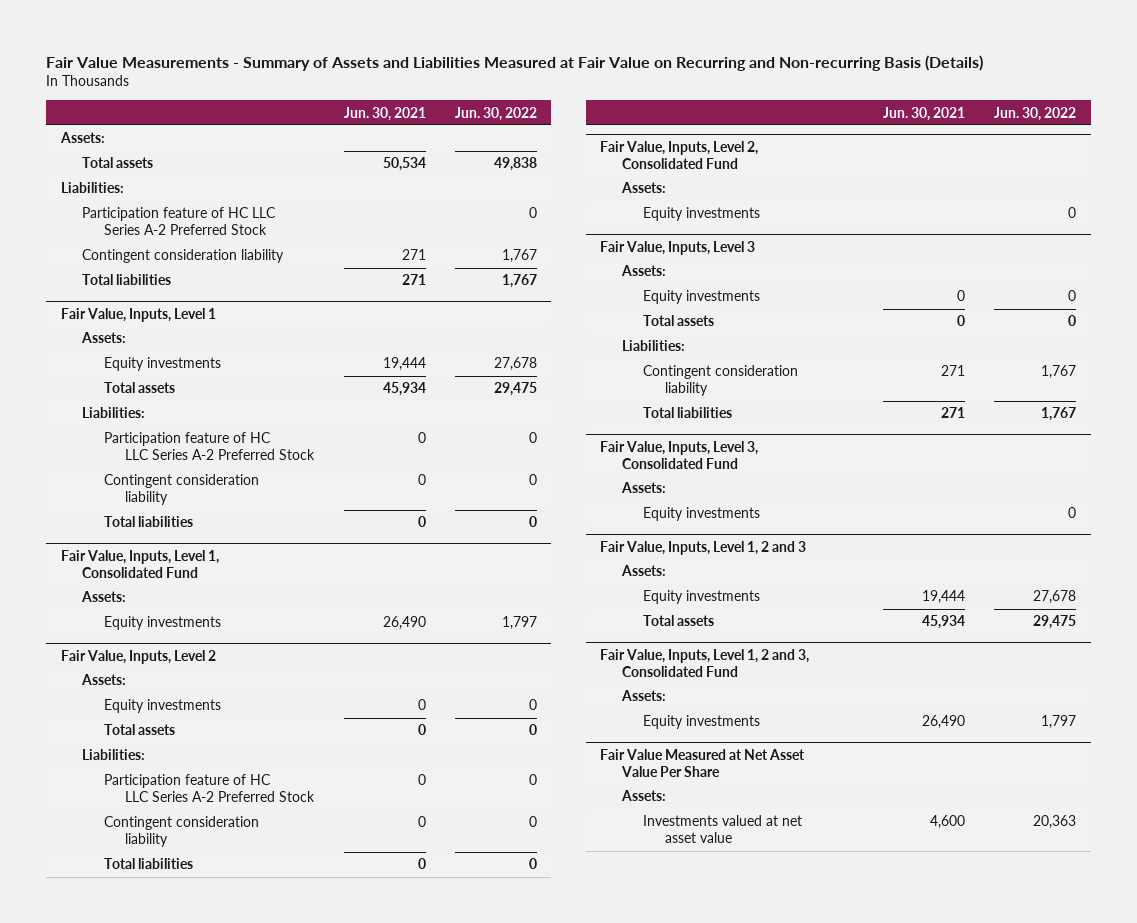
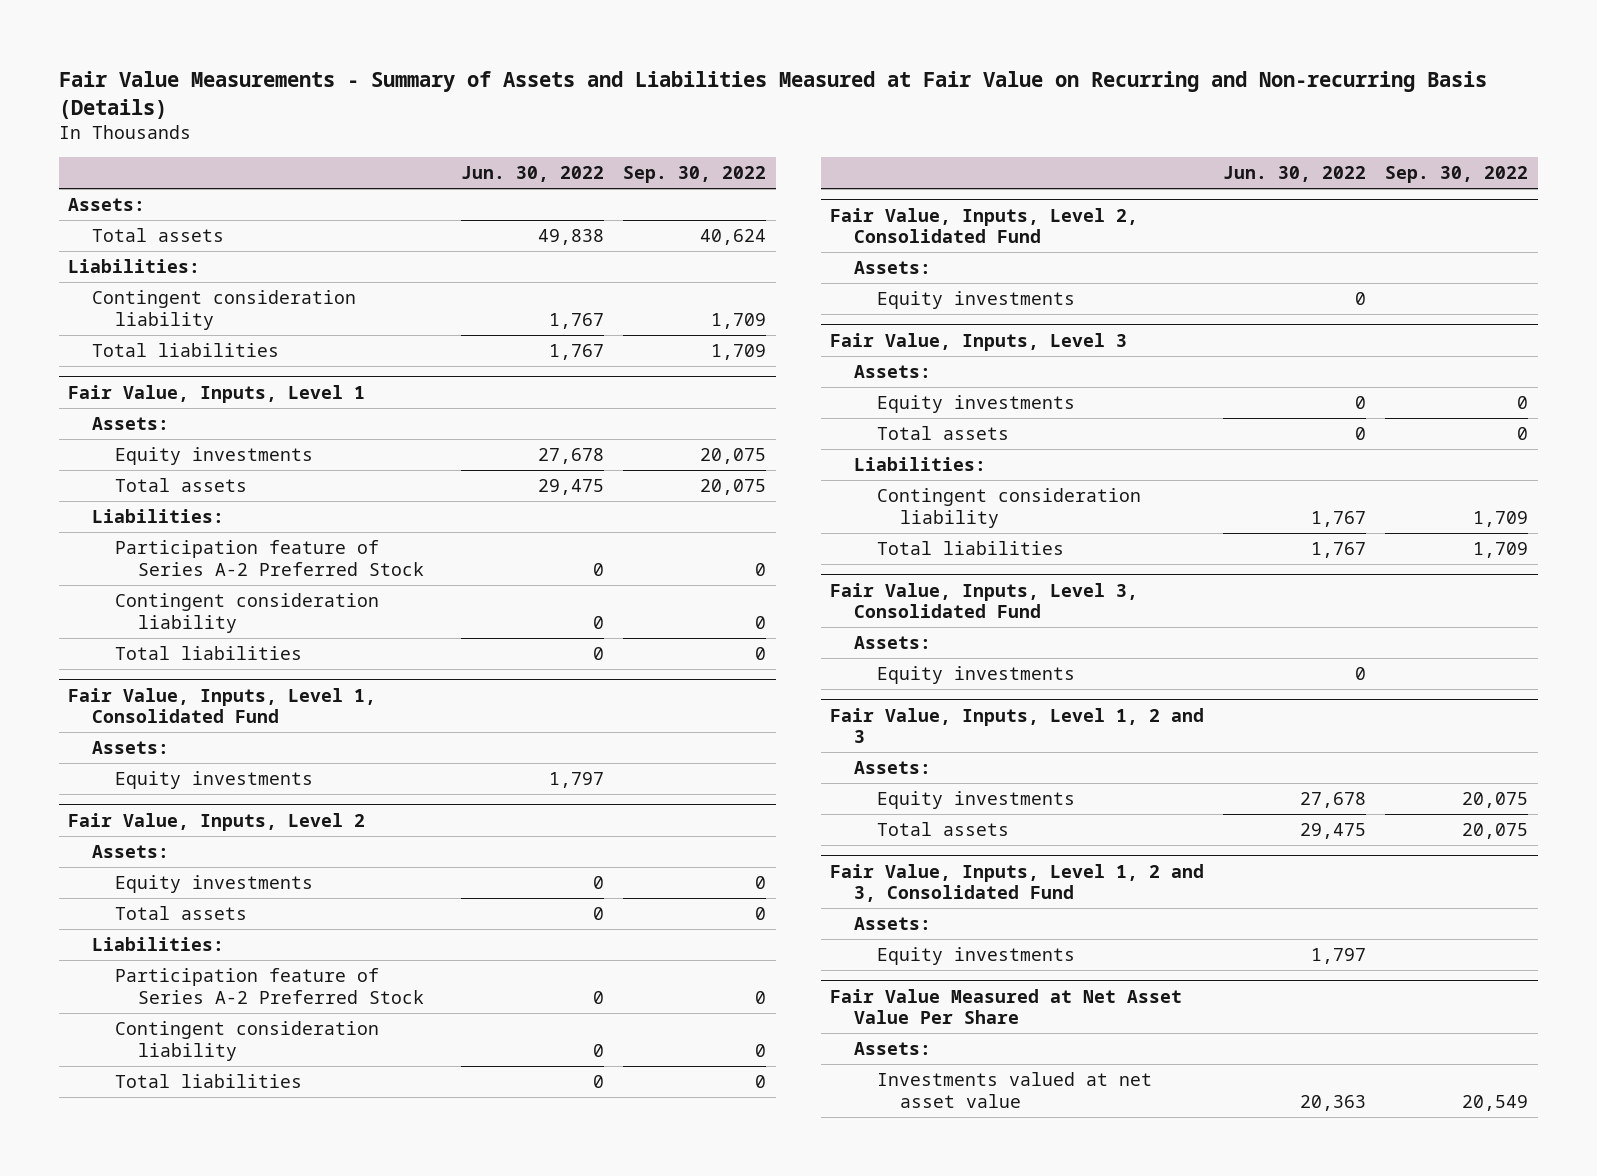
- | Jun. 30, 2021 | Jun. 30, 2022
+ | Jun. 30, 2022 | Sep. 30, 2022
- Participation feature of HC LLC Series A-2 Preferred Stock | | 0
@ Fair Value, Inputs, Level 1
- Participation feature of HC LLC Series A-2 Preferred Stock | 0 | 0
+ Participation feature of Series A-2 Preferred Stock | 0 | 0
@ Fair Value, Inputs, Level 2
- Participation feature of HC LLC Series A-2 Preferred Stock | 0 | 0
+ Participation feature of Series A-2 Preferred Stock | 0 | 0

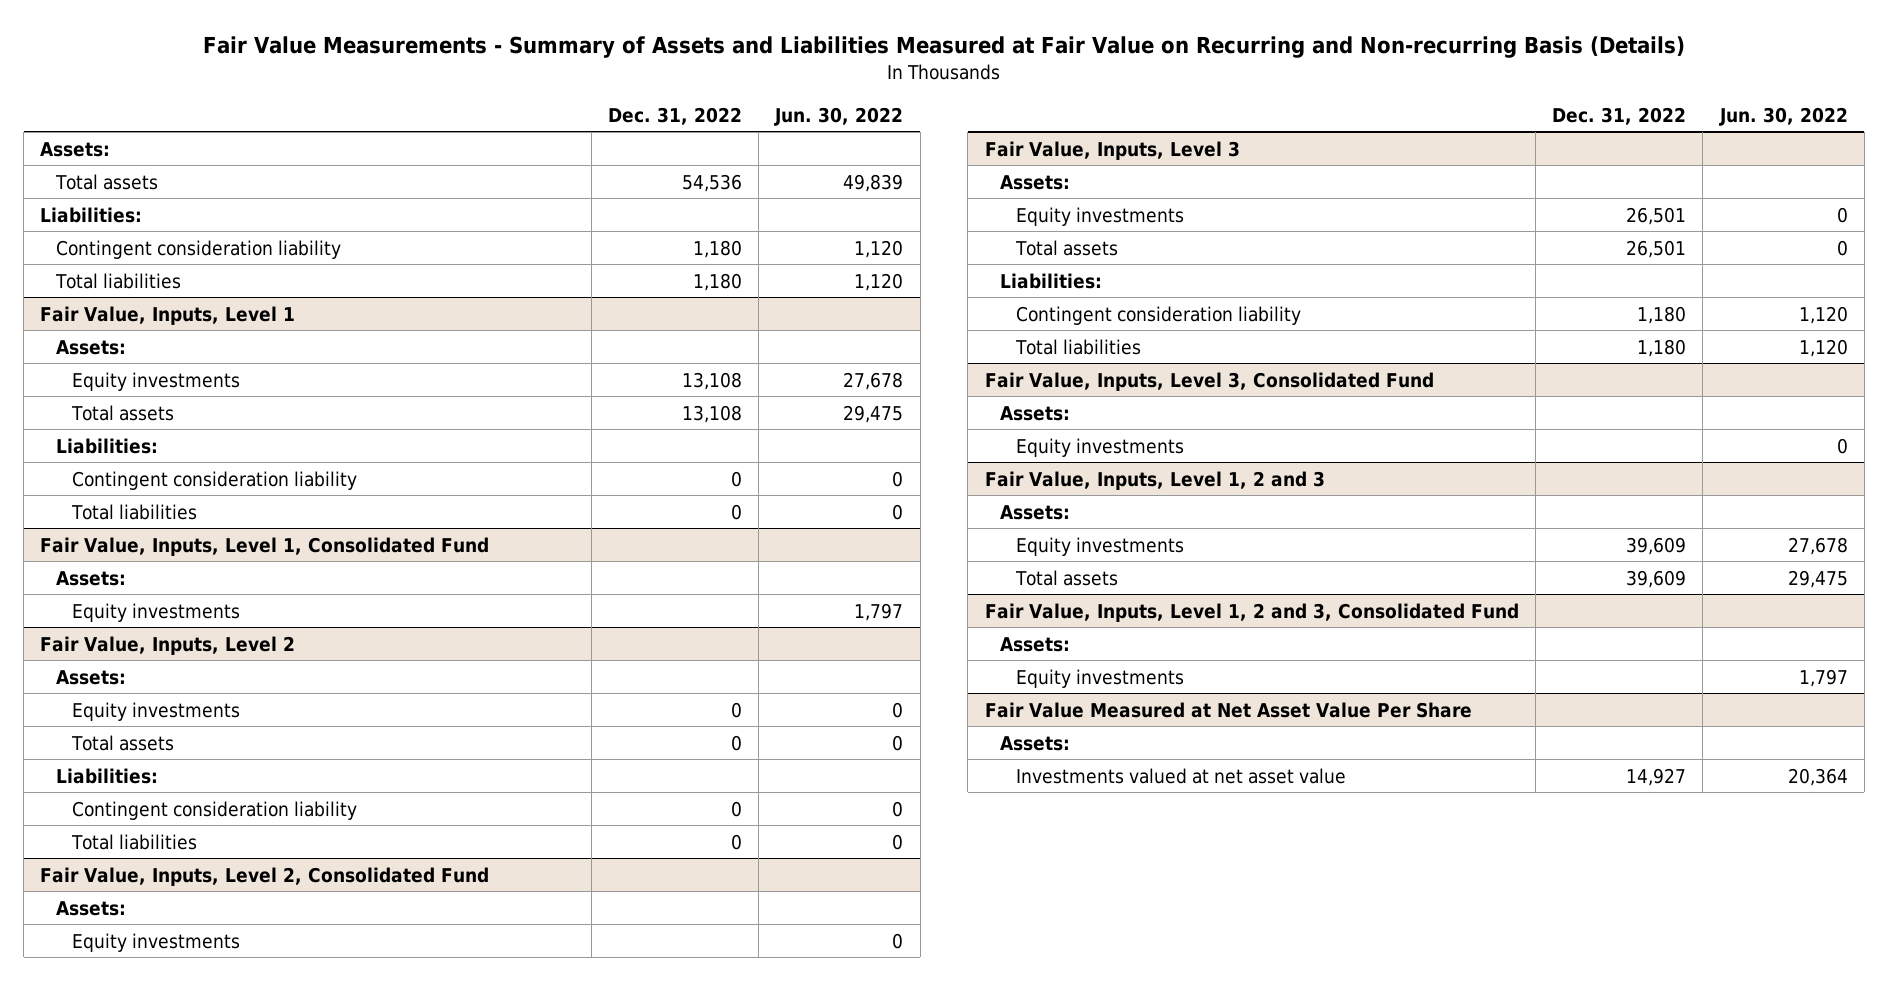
- | Jun. 30, 2022 | Sep. 30, 2022
+ | Dec. 31, 2022 | Jun. 30, 2022
- Total assets | 49,838 | 40,624
+ Total assets | 54,536 | 49,839
- Contingent consideration liability | 1,767 | 1,709
- Total liabilities | 1,767 | 1,709
+ Contingent consideration liability | 1,180 | 1,120
+ Total liabilities | 1,180 | 1,120
@ Fair Value, Inputs, Level 1
- Participation feature of Series A-2 Preferred Stock | 0 | 0
@ Fair Value, Inputs, Level 2
- Participation feature of Series A-2 Preferred Stock | 0 | 0
@ Fair Value, Inputs, Level 3
- Contingent consideration liability | 1,767 | 1,709
- Total liabilities | 1,767 | 1,709
+ Contingent consideration liability | 1,180 | 1,120
+ Total liabilities | 1,180 | 1,120
@ Fair Value Measured at Net Asset Value Per Share
- Investments valued at net asset value | 20,363 | 20,549
+ Investments valued at net asset value | 14,927 | 20,364

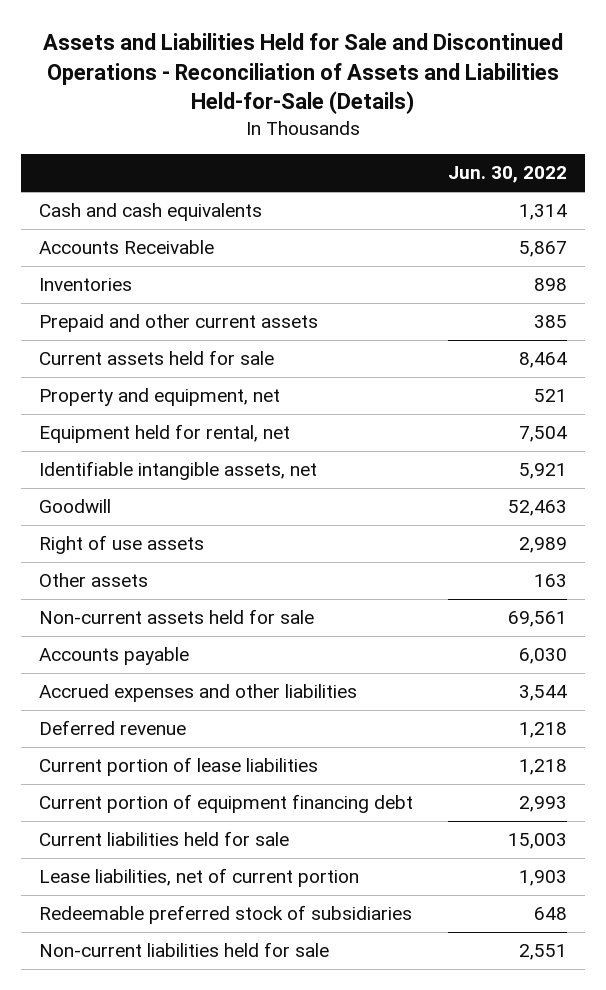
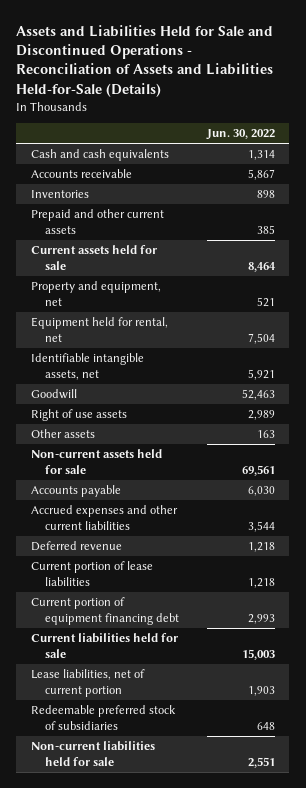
- Accounts Receivable | 5,867
+ Accounts receivable | 5,867
- Accrued expenses and other liabilities | 3,544
+ Accrued expenses and other current liabilities | 3,544

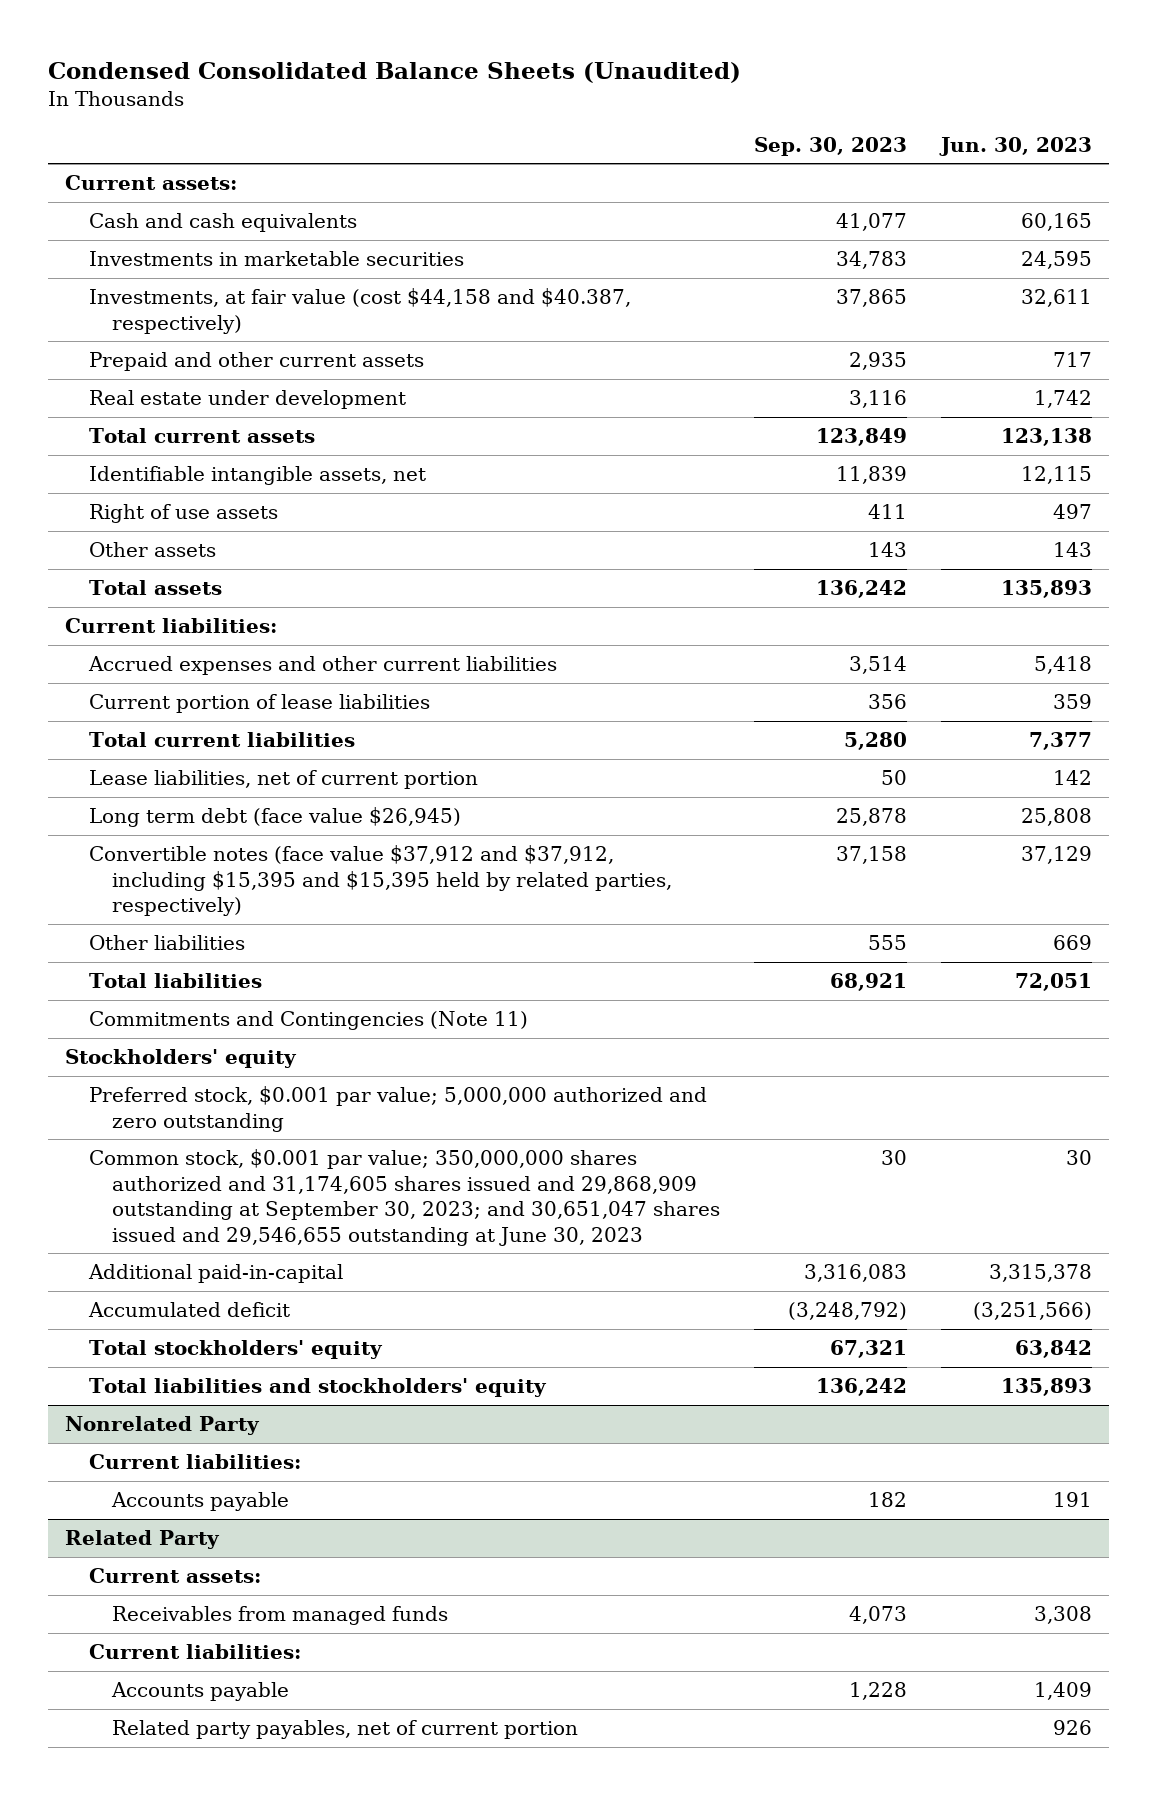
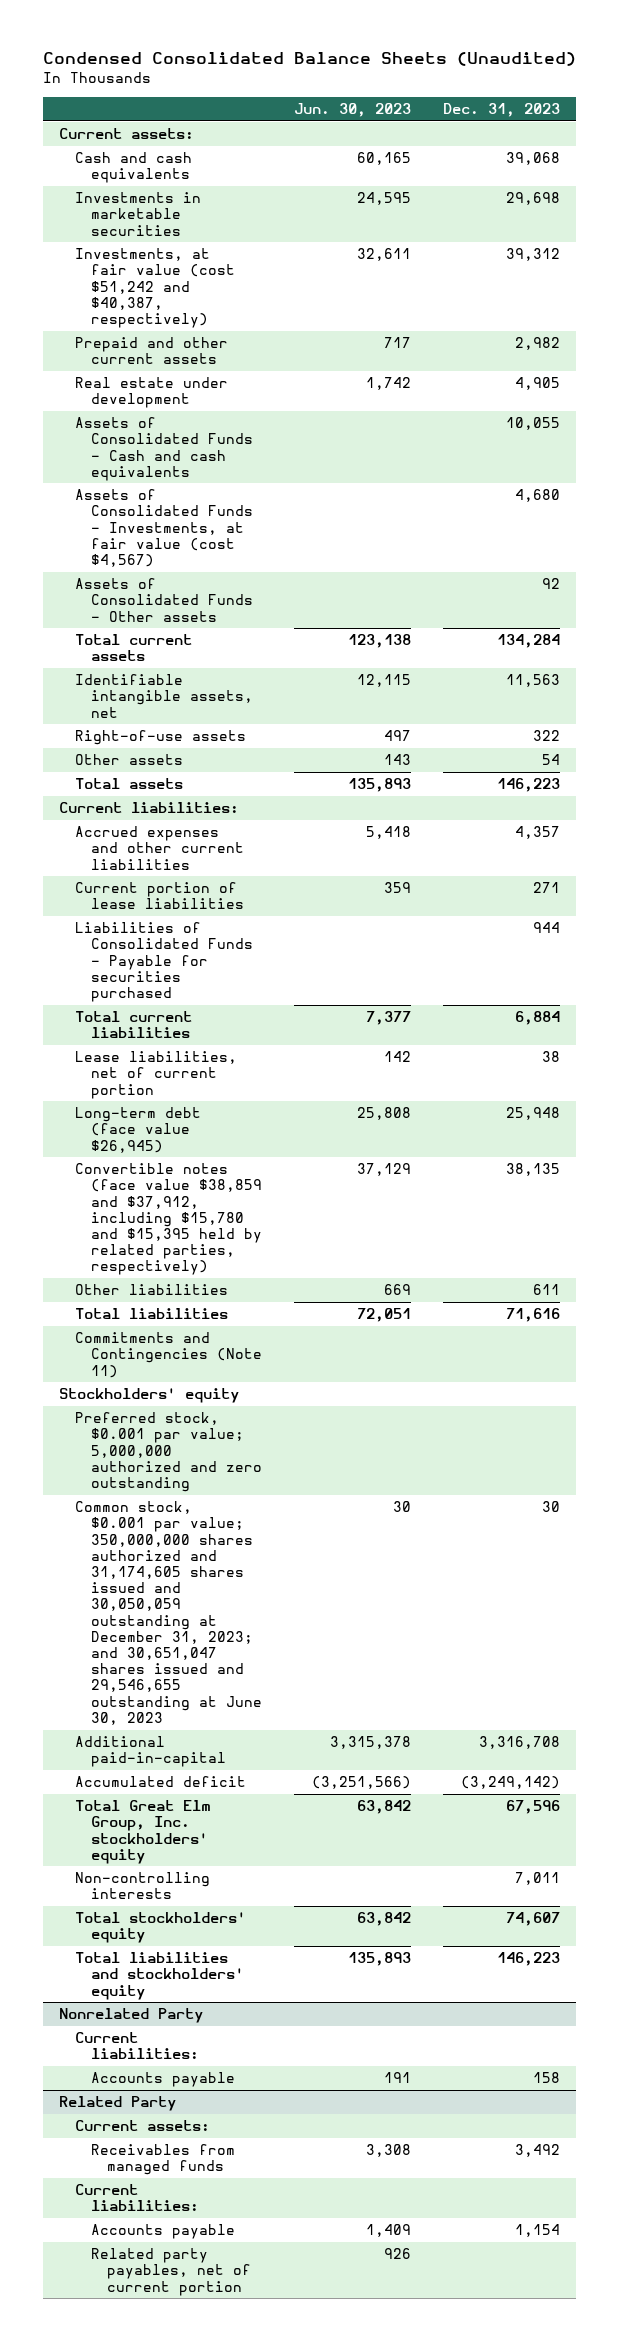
- | Sep. 30, 2023 | Jun. 30, 2023
+ | Jun. 30, 2023 | Dec. 31, 2023
- Investments, at fair value (cost $44,158 and $40.387, respectively) | 37,865 | 32,611
+ Investments, at fair value (cost $51,242 and $40,387, respectively) | 32,611 | 39,312
+ Assets of Consolidated Funds - Cash and cash equivalents | | 10,055
+ Assets of Consolidated Funds - Investments, at fair value (cost $4,567) | | 4,680
+ Assets of Consolidated Funds - Other assets | | 92
- Right of use assets | 411 | 497
+ Right-of-use assets | 497 | 322
+ Liabilities of Consolidated Funds - Payable for securities purchased | | 944
- Long term debt (face value $26,945) | 25,878 | 25,808
- Convertible notes (face value $37,912 and $37,912, including $15,395 and $15,395 held by related parties, respectively) | 37,158 | 37,129
+ Long-term debt (face value $26,945) | 25,808 | 25,948
+ Convertible notes (face value $38,859 and $37,912, including $15,780 and $15,395 held by related parties, respectively) | 37,129 | 38,135
- Common stock, $0.001 par value; 350,000,000 shares authorized and 31,174,605 shares issued and 29,868,909 outstanding at September 30, 2023; and 30,651,047 shares issued and 29,546,655 outstanding at June 30, 2023 | 30 | 30
+ Common stock, $0.001 par value; 350,000,000 shares authorized and 31,174,605 shares issued and 30,050,059 outstanding at December 31, 2023; and 30,651,047 shares issued and 29,546,655 outstanding at June 30, 2023 | 30 | 30
+ Total Great Elm Group, Inc. stockholders' equity | 63,842 | 67,596
+ Non-controlling interests | | 7,011

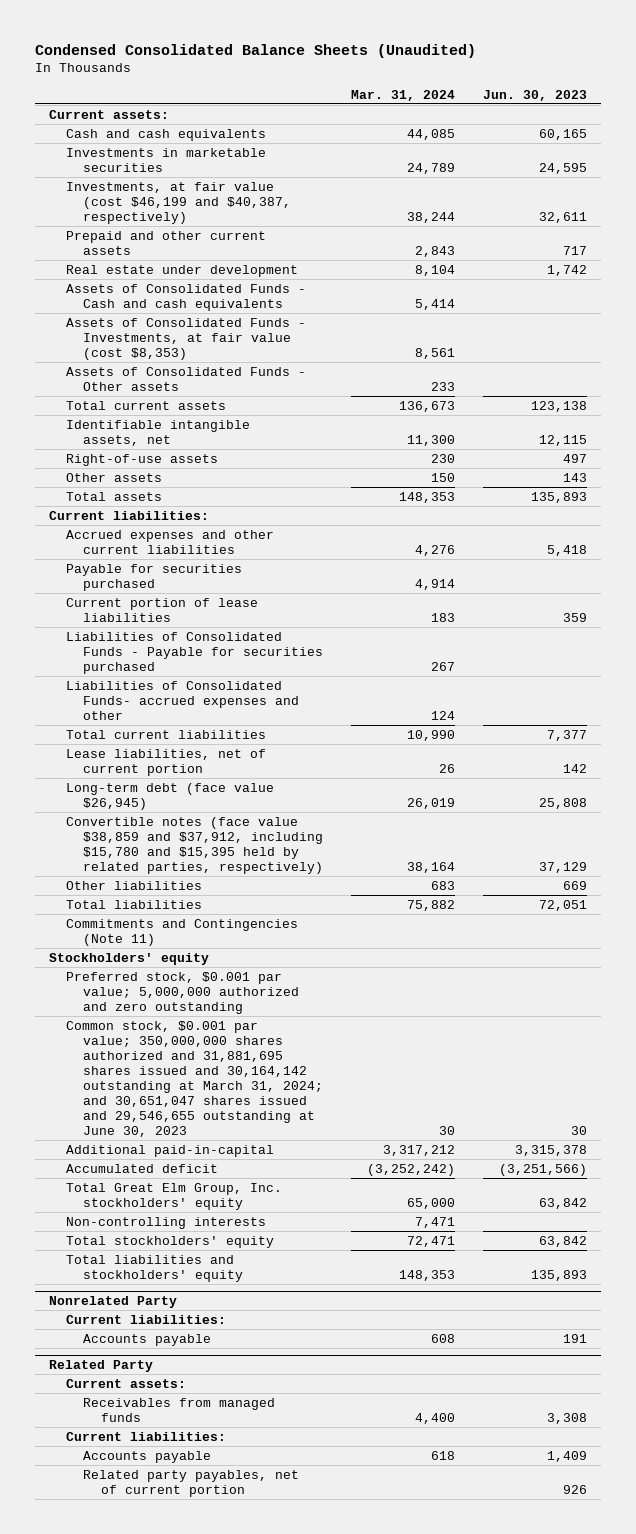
- | Jun. 30, 2023 | Dec. 31, 2023
+ | Mar. 31, 2024 | Jun. 30, 2023
- Investments, at fair value (cost $51,242 and $40,387, respectively) | 32,611 | 39,312
+ Investments, at fair value (cost $46,199 and $40,387, respectively) | 38,244 | 32,611
- Assets of Consolidated Funds - Investments, at fair value (cost $4,567) | | 4,680
+ Assets of Consolidated Funds - Investments, at fair value (cost $8,353) | 8,561 |
+ Payable for securities purchased | 4,914 |
+ Liabilities of Consolidated Funds- accrued expenses and other | 124 |
- Common stock, $0.001 par value; 350,000,000 shares authorized and 31,174,605 shares issued and 30,050,059 outstanding at December 31, 2023; and 30,651,047 shares issued and 29,546,655 outstanding at June 30, 2023 | 30 | 30
+ Common stock, $0.001 par value; 350,000,000 shares authorized and 31,881,695 shares issued and 30,164,142 outstanding at March 31, 2024; and 30,651,047 shares issued and 29,546,655 outstanding at June 30, 2023 | 30 | 30

